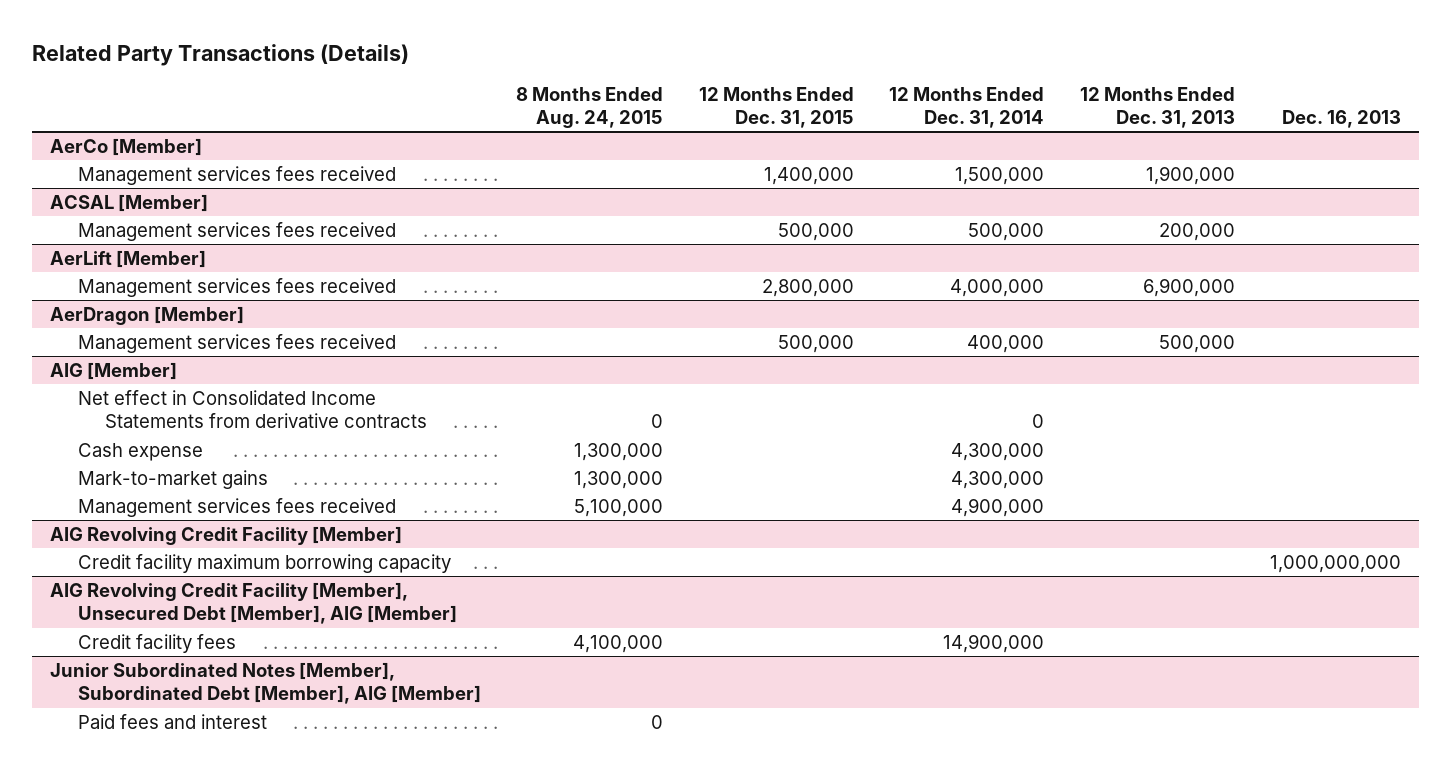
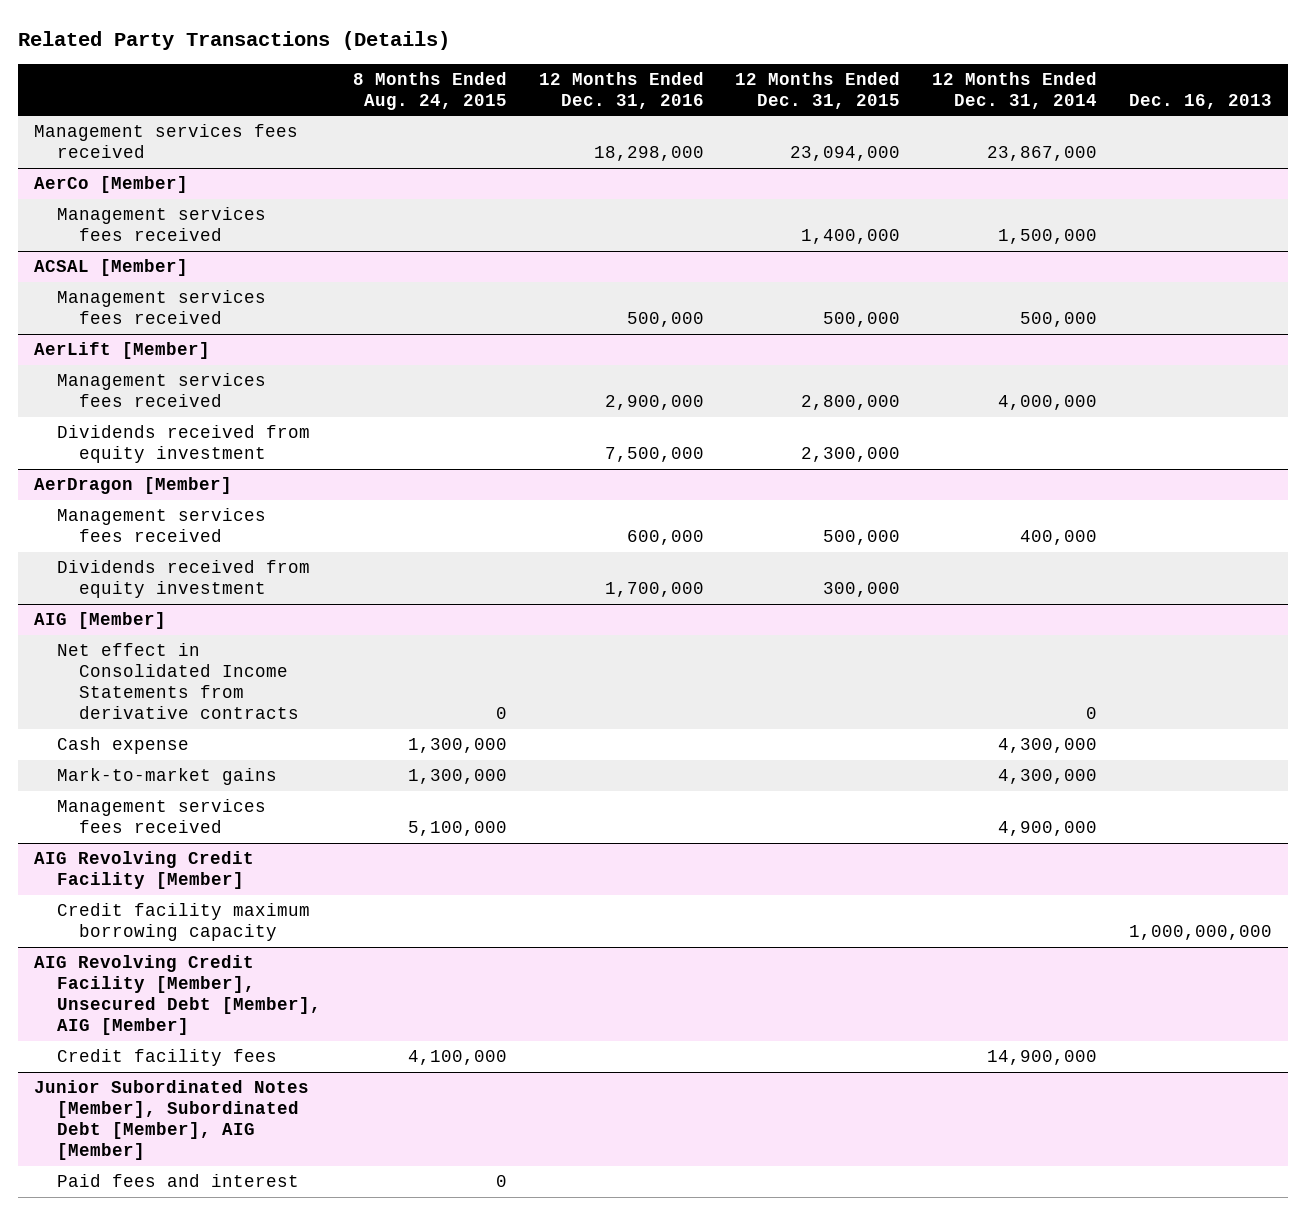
- | 8 Months Ended Aug. 24, 2015 | 12 Months Ended Dec. 31, 2015 | 12 Months Ended Dec. 31, 2014 | 12 Months Ended Dec. 31, 2013 | Dec. 16, 2013
+ | 8 Months Ended Aug. 24, 2015 | 12 Months Ended Dec. 31, 2016 | 12 Months Ended Dec. 31, 2015 | 12 Months Ended Dec. 31, 2014 | Dec. 16, 2013
+ Management services fees received | | 18,298,000 | 23,094,000 | 23,867,000 |
@ AerLift [Member]
+ Dividends received from equity investment | | 7,500,000 | 2,300,000 | |
@ AerDragon [Member]
+ Dividends received from equity investment | | 1,700,000 | 300,000 | |

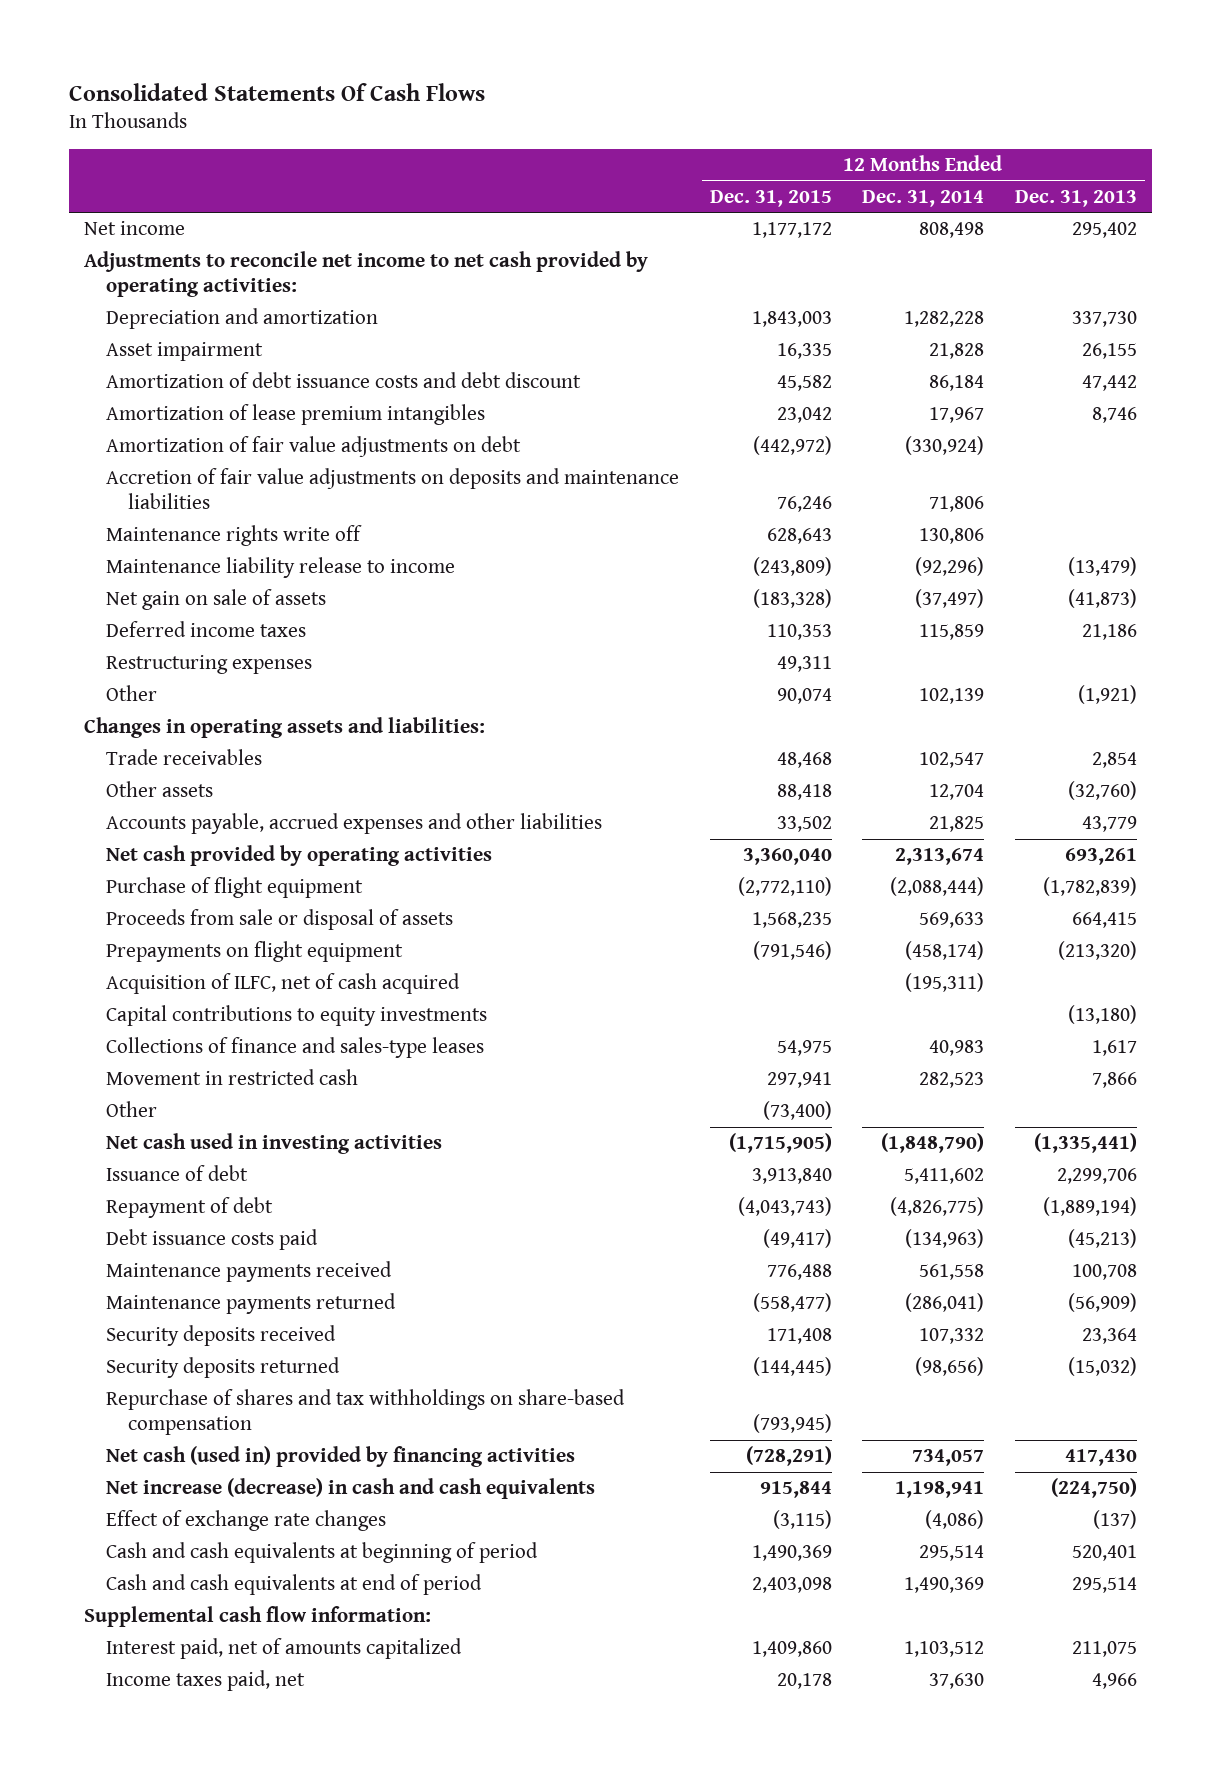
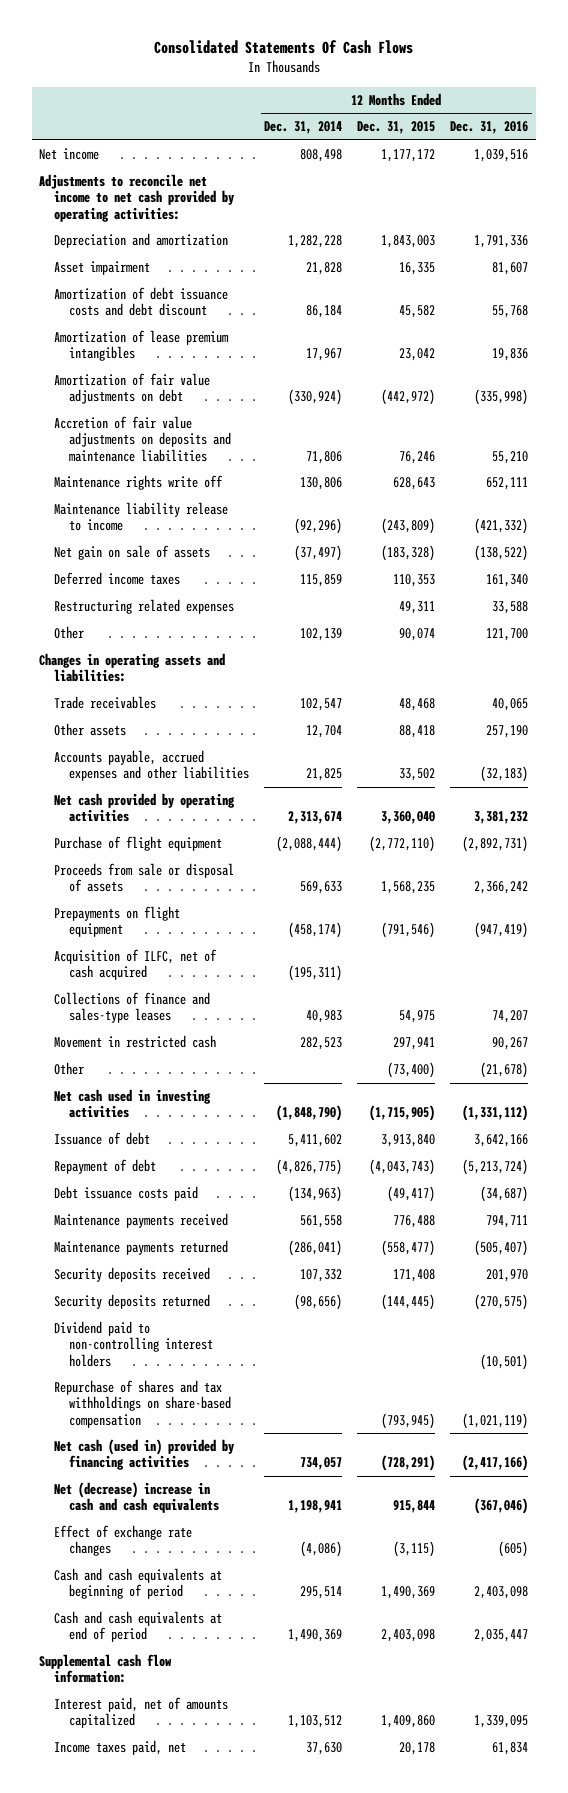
- | 12 Months Ended Dec. 31, 2015 | 12 Months Ended Dec. 31, 2014 | 12 Months Ended Dec. 31, 2013
+ | 12 Months Ended Dec. 31, 2014 | 12 Months Ended Dec. 31, 2015 | 12 Months Ended Dec. 31, 2016
- Restructuring expenses | 49,311 | |
+ Restructuring related expenses | | 49,311 | 33,588
- Capital contributions to equity investments | | | (13,180)
+ Dividend paid to non-controlling interest holders | | | (10,501)
- Net increase (decrease) in cash and cash equivalents | 915,844 | 1,198,941 | (224,750)
+ Net (decrease) increase in cash and cash equivalents | 1,198,941 | 915,844 | (367,046)

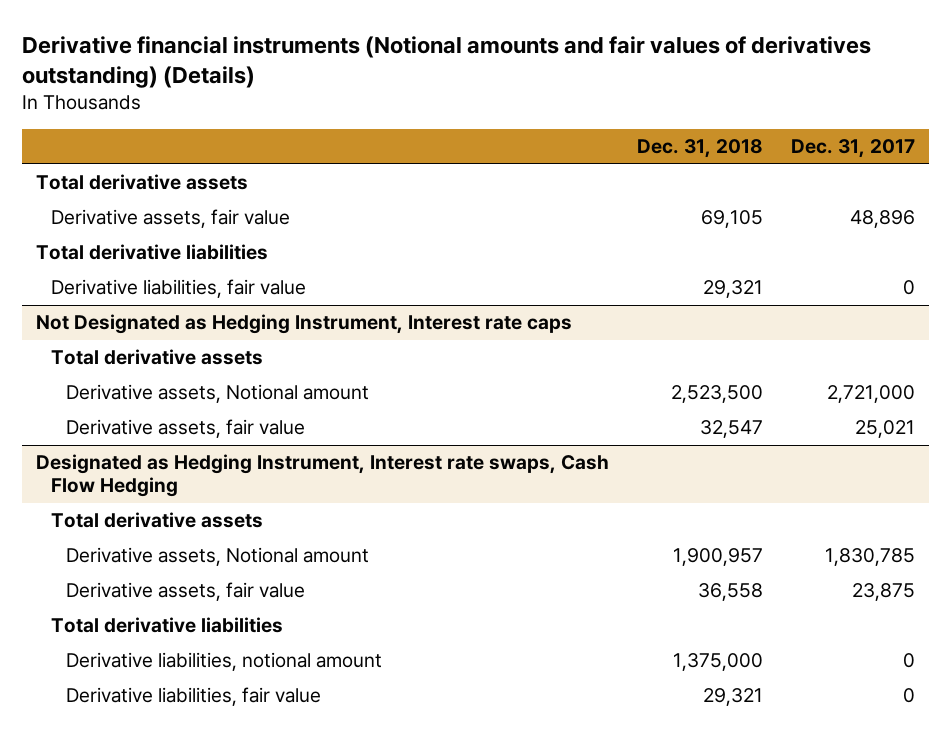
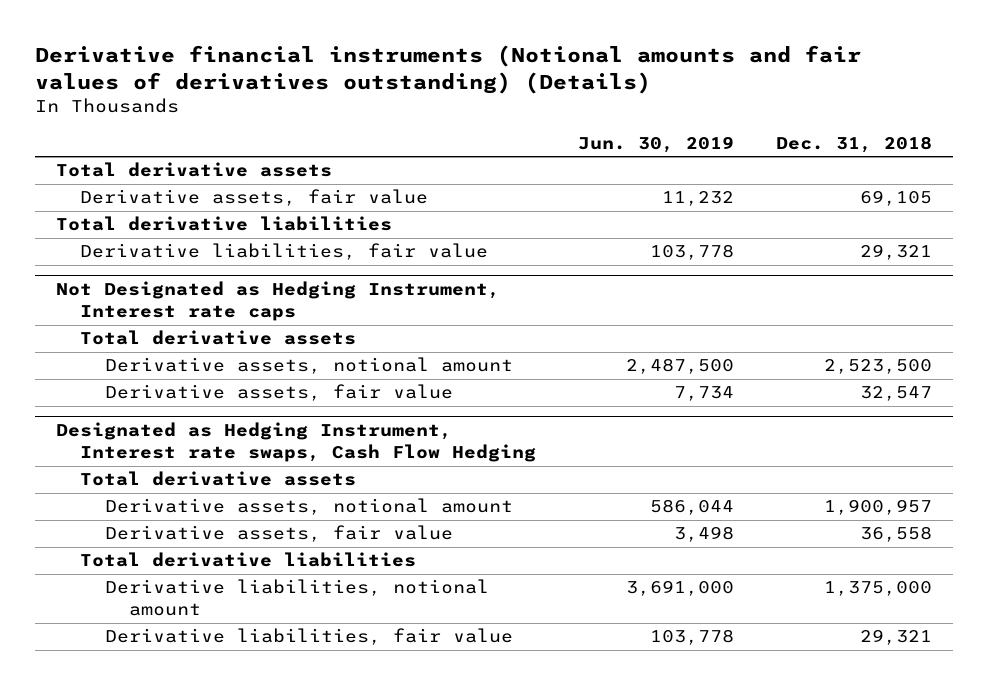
- | Dec. 31, 2018 | Dec. 31, 2017
+ | Jun. 30, 2019 | Dec. 31, 2018
@ Not Designated as Hedging Instrument, Interest rate caps
- Derivative assets, Notional amount | 2,523,500 | 2,721,000
+ Derivative assets, notional amount | 2,487,500 | 2,523,500
@ Designated as Hedging Instrument, Interest rate swaps, Cash Flow Hedging
- Derivative assets, Notional amount | 1,900,957 | 1,830,785
+ Derivative assets, notional amount | 586,044 | 1,900,957

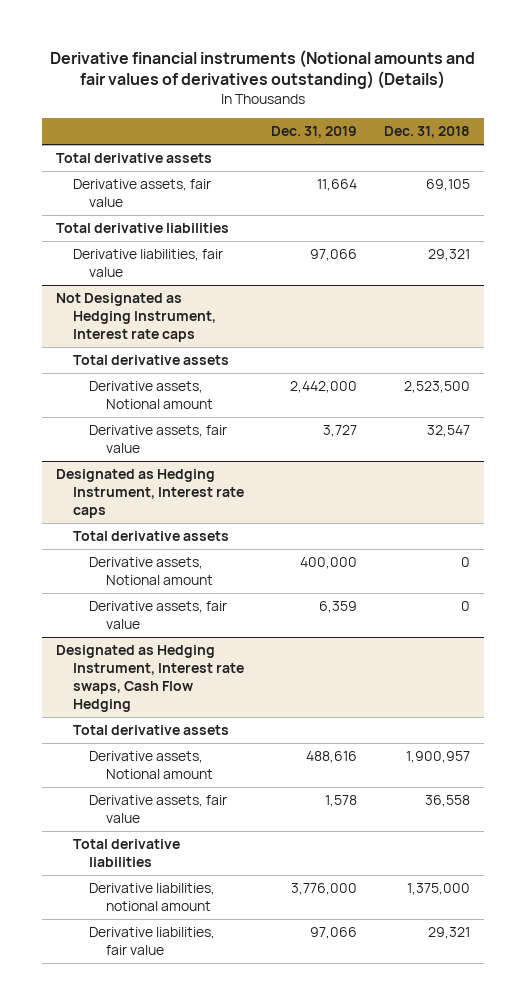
- | Jun. 30, 2019 | Dec. 31, 2018
+ | Dec. 31, 2019 | Dec. 31, 2018
@ Not Designated as Hedging Instrument, Interest rate caps
- Derivative assets, notional amount | 2,487,500 | 2,523,500
+ Derivative assets, Notional amount | 2,442,000 | 2,523,500
+ Designated as Hedging Instrument, Interest rate caps
+ Total derivative assets
+ Derivative assets, Notional amount | 400,000 | 0
+ Derivative assets, fair value | 6,359 | 0
@ Designated as Hedging Instrument, Interest rate swaps, Cash Flow Hedging
- Derivative assets, notional amount | 586,044 | 1,900,957
+ Derivative assets, Notional amount | 488,616 | 1,900,957

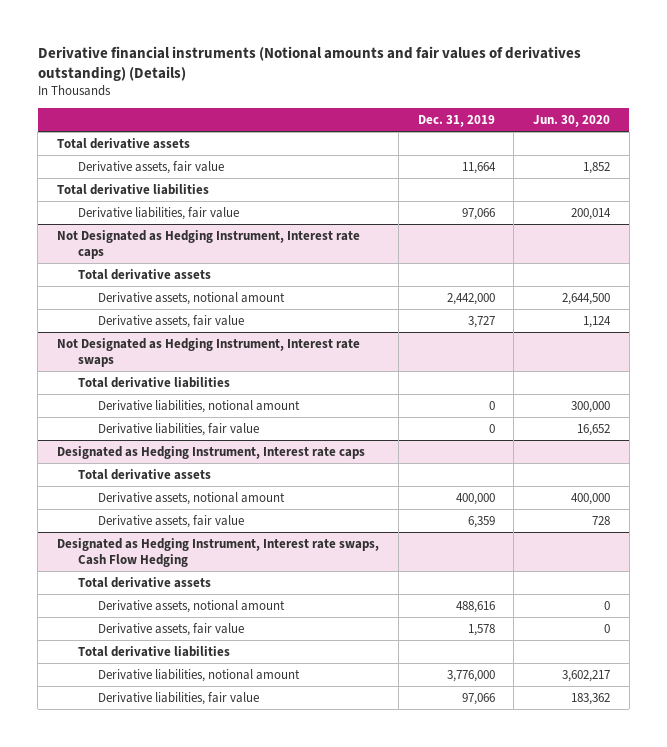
- | Dec. 31, 2019 | Dec. 31, 2018
+ | Dec. 31, 2019 | Jun. 30, 2020
@ Not Designated as Hedging Instrument, Interest rate caps
- Derivative assets, Notional amount | 2,442,000 | 2,523,500
+ Derivative assets, notional amount | 2,442,000 | 2,644,500
+ Not Designated as Hedging Instrument, Interest rate swaps
+ Total derivative liabilities
+ Derivative liabilities, notional amount | 0 | 300,000
+ Derivative liabilities, fair value | 0 | 16,652
@ Designated as Hedging Instrument, Interest rate caps
- Derivative assets, Notional amount | 400,000 | 0
+ Derivative assets, notional amount | 400,000 | 400,000
@ Designated as Hedging Instrument, Interest rate swaps, Cash Flow Hedging
- Derivative assets, Notional amount | 488,616 | 1,900,957
+ Derivative assets, notional amount | 488,616 | 0

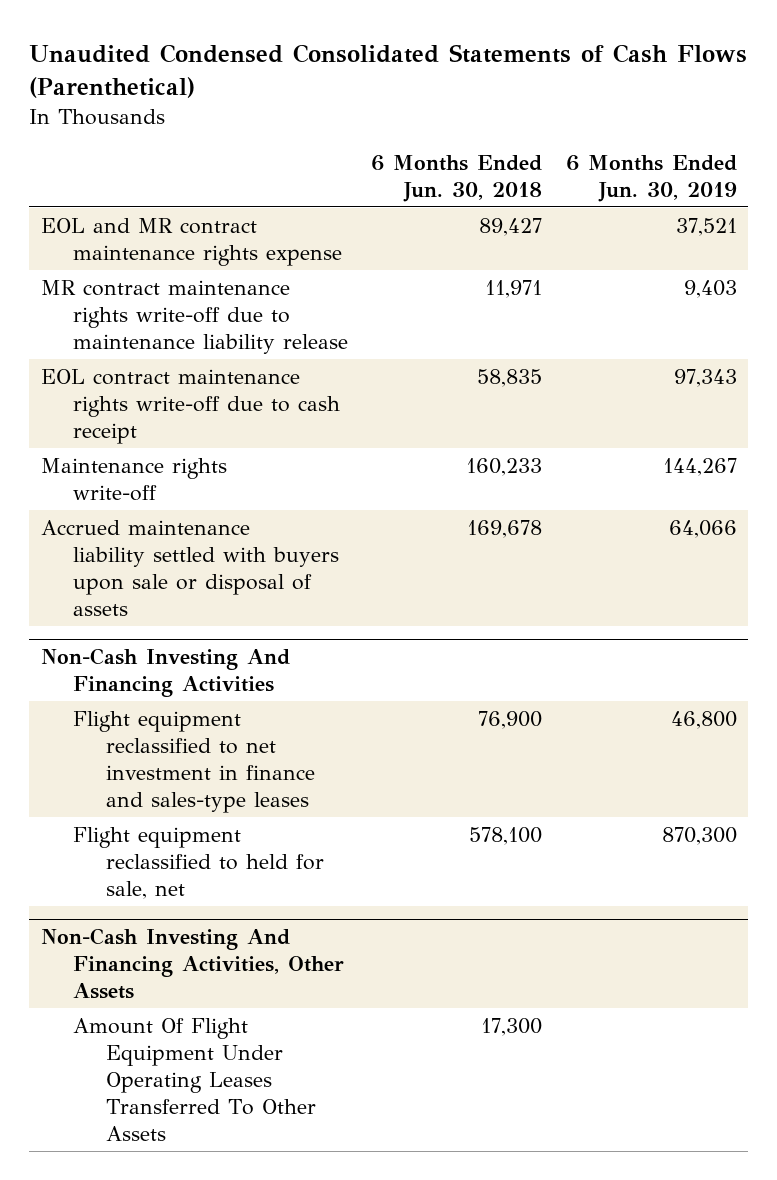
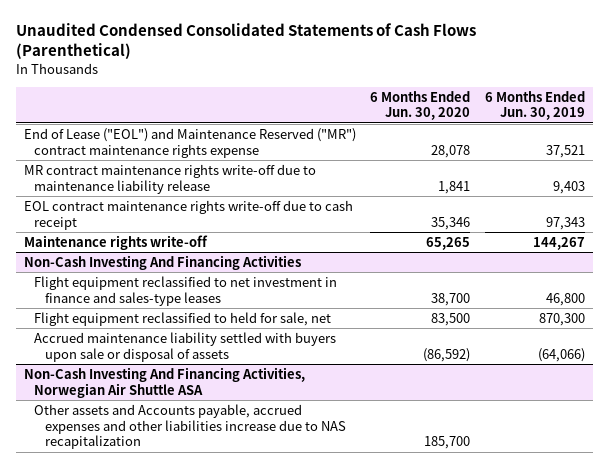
- | 6 Months Ended Jun. 30, 2018 | 6 Months Ended Jun. 30, 2019
+ | 6 Months Ended Jun. 30, 2020 | 6 Months Ended Jun. 30, 2019
- EOL and MR contract maintenance rights expense | 89,427 | 37,521
+ End of Lease ("EOL") and Maintenance Reserved ("MR") contract maintenance rights expense | 28,078 | 37,521
- Accrued maintenance liability settled with buyers upon sale or disposal of assets | 169,678 | 64,066
- Non-Cash Investing And Financing Activities, Other Assets
- Amount Of Flight Equipment Under Operating Leases Transferred To Other Assets | 17,300 |
@ Non-Cash Investing And Financing Activities
+ Accrued maintenance liability settled with buyers upon sale or disposal of assets | (86,592) | (64,066)
+ Non-Cash Investing And Financing Activities, Norwegian Air Shuttle ASA
+ Other assets and Accounts payable, accrued expenses and other liabilities increase due to NAS recapitalization | 185,700 |

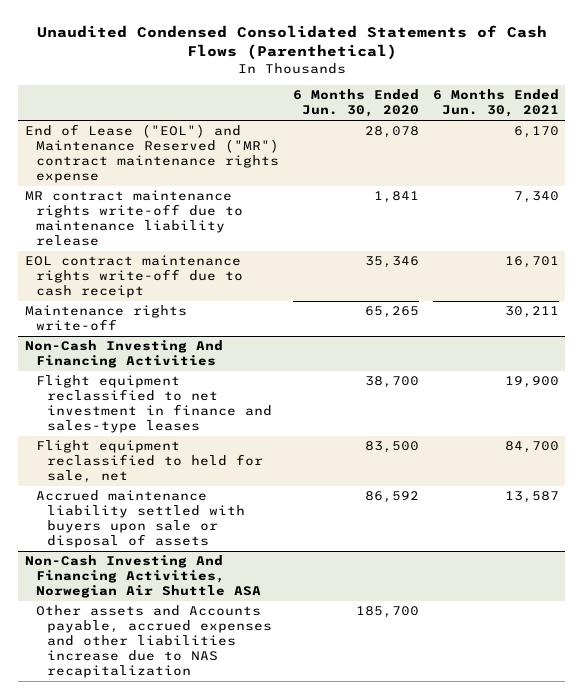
- | 6 Months Ended Jun. 30, 2020 | 6 Months Ended Jun. 30, 2019
+ | 6 Months Ended Jun. 30, 2020 | 6 Months Ended Jun. 30, 2021
@ Non-Cash Investing And Financing Activities
- Accrued maintenance liability settled with buyers upon sale or disposal of assets | (86,592) | (64,066)
+ Accrued maintenance liability settled with buyers upon sale or disposal of assets | 86,592 | 13,587

